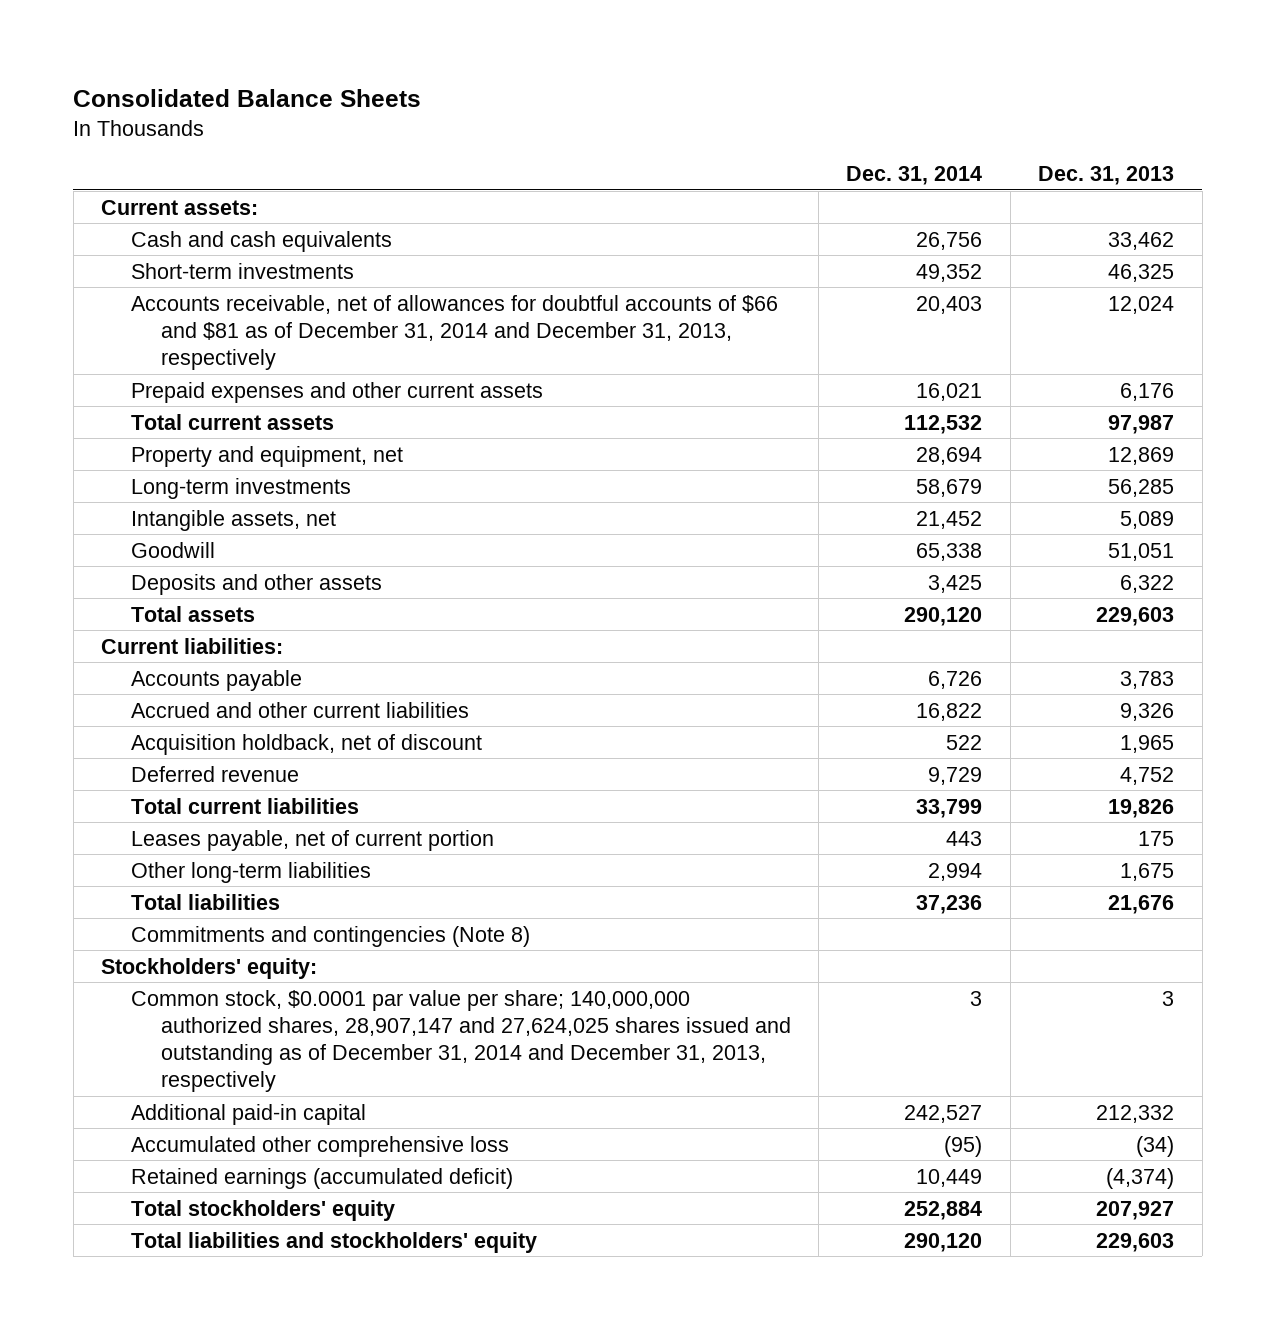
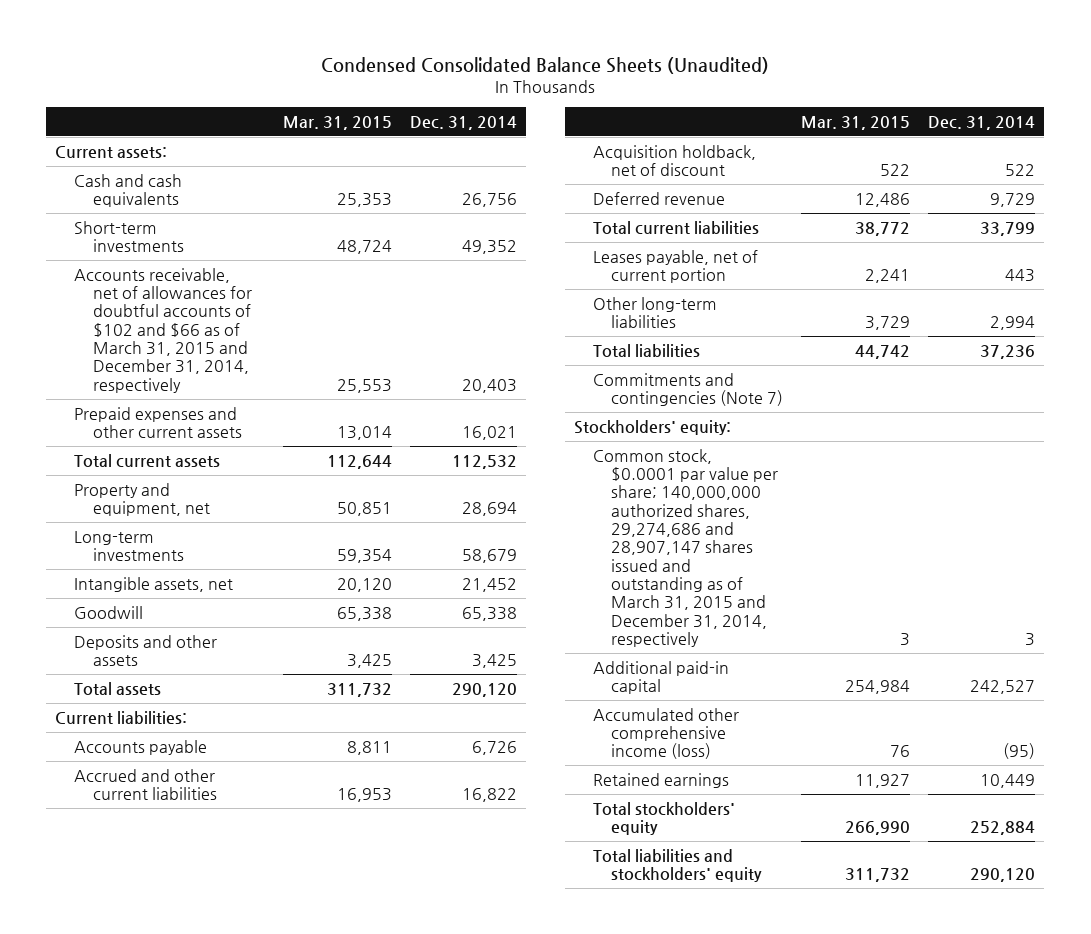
- Consolidated Balance Sheets
+ Condensed Consolidated Balance Sheets (Unaudited)
- | Dec. 31, 2014 | Dec. 31, 2013
+ | Mar. 31, 2015 | Dec. 31, 2014
- Accounts receivable, net of allowances for doubtful accounts of $66 and $81 as of December 31, 2014 and December 31, 2013, respectively | 20,403 | 12,024
+ Accounts receivable, net of allowances for doubtful accounts of $102 and $66 as of March 31, 2015 and December 31, 2014, respectively | 25,553 | 20,403
- Commitments and contingencies (Note 8)
+ Commitments and contingencies (Note 7)
- Common stock, $0.0001 par value per share; 140,000,000 authorized shares, 28,907,147 and 27,624,025 shares issued and outstanding as of December 31, 2014 and December 31, 2013, respectively | 3 | 3
+ Common stock, $0.0001 par value per share; 140,000,000 authorized shares, 29,274,686 and 28,907,147 shares issued and outstanding as of March 31, 2015 and December 31, 2014, respectively | 3 | 3
- Accumulated other comprehensive loss | (95) | (34)
- Retained earnings (accumulated deficit) | 10,449 | (4,374)
+ Accumulated other comprehensive income (loss) | 76 | (95)
+ Retained earnings | 11,927 | 10,449

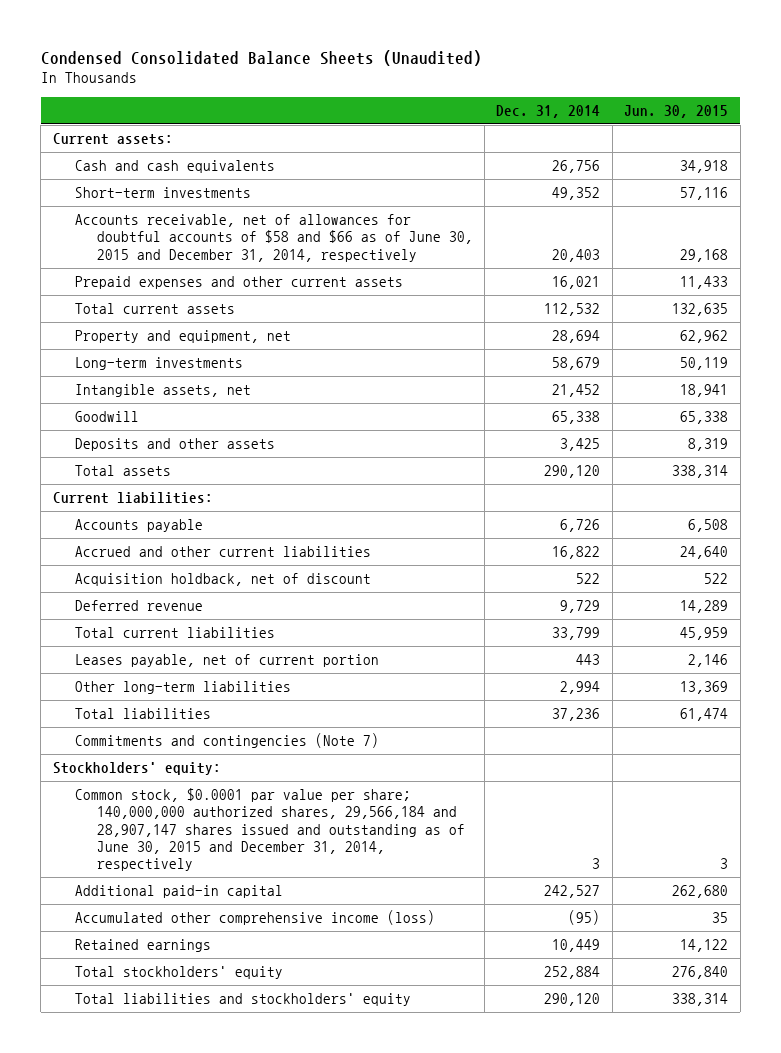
- | Mar. 31, 2015 | Dec. 31, 2014
+ | Dec. 31, 2014 | Jun. 30, 2015
- Accounts receivable, net of allowances for doubtful accounts of $102 and $66 as of March 31, 2015 and December 31, 2014, respectively | 25,553 | 20,403
+ Accounts receivable, net of allowances for doubtful accounts of $58 and $66 as of June 30, 2015 and December 31, 2014, respectively | 20,403 | 29,168
- Common stock, $0.0001 par value per share; 140,000,000 authorized shares, 29,274,686 and 28,907,147 shares issued and outstanding as of March 31, 2015 and December 31, 2014, respectively | 3 | 3
+ Common stock, $0.0001 par value per share; 140,000,000 authorized shares, 29,566,184 and 28,907,147 shares issued and outstanding as of June 30, 2015 and December 31, 2014, respectively | 3 | 3

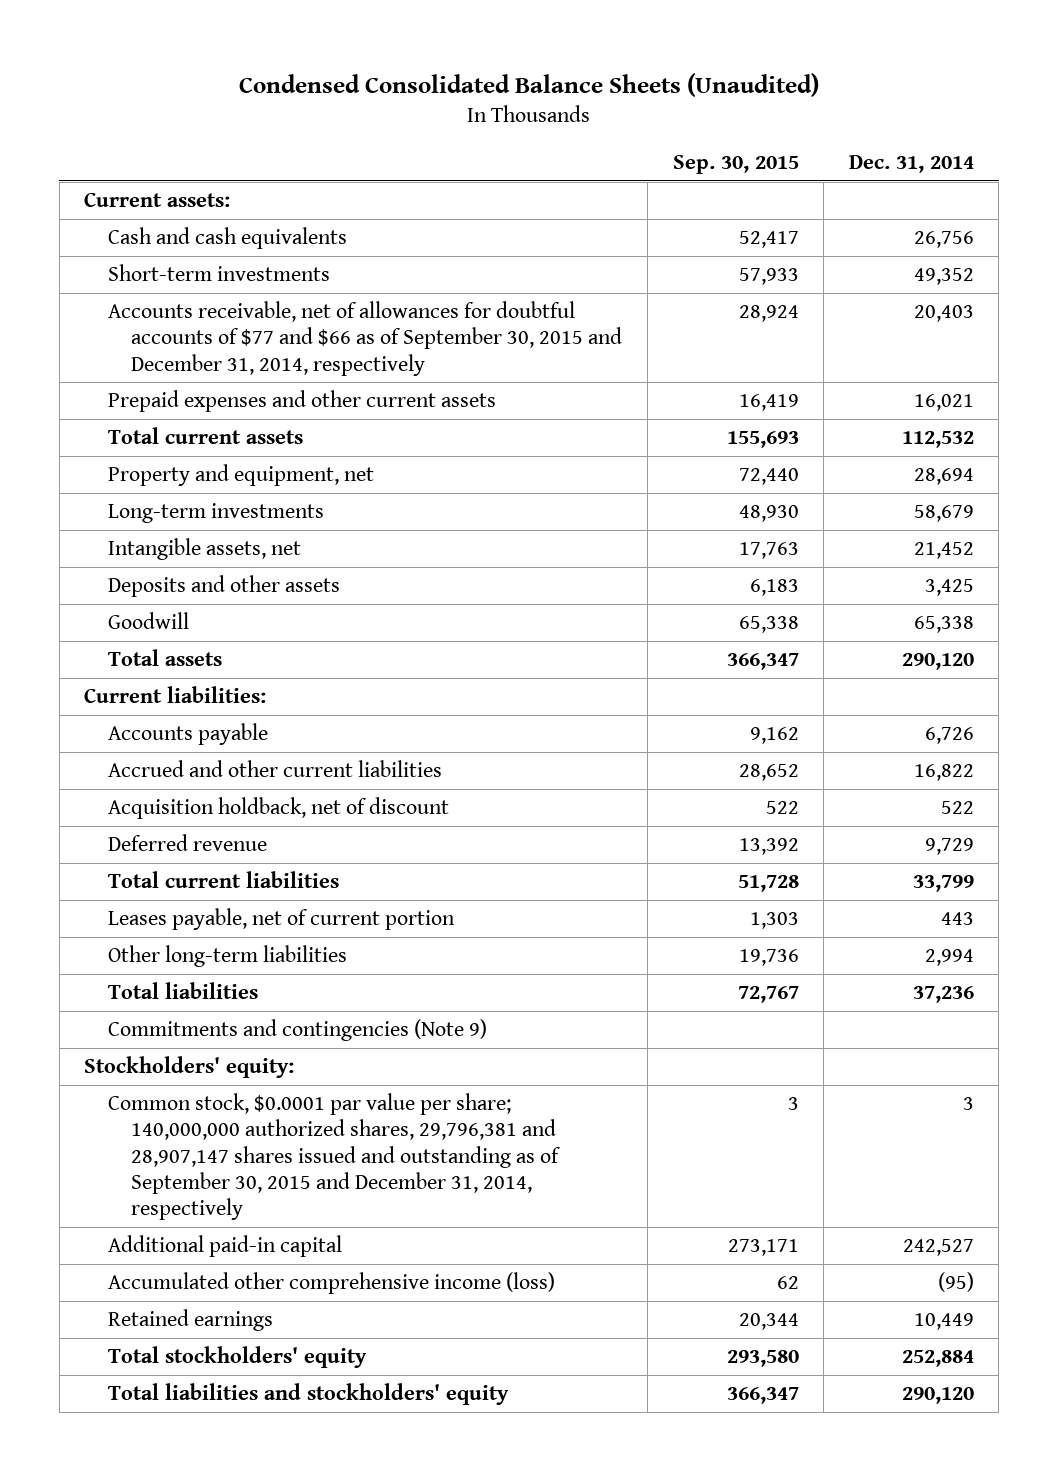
- | Dec. 31, 2014 | Jun. 30, 2015
+ | Sep. 30, 2015 | Dec. 31, 2014
- Accounts receivable, net of allowances for doubtful accounts of $58 and $66 as of June 30, 2015 and December 31, 2014, respectively | 20,403 | 29,168
+ Accounts receivable, net of allowances for doubtful accounts of $77 and $66 as of September 30, 2015 and December 31, 2014, respectively | 28,924 | 20,403
moved down: Goodwill | 65,338 | 65,338
- Commitments and contingencies (Note 7)
+ Commitments and contingencies (Note 9)
- Common stock, $0.0001 par value per share; 140,000,000 authorized shares, 29,566,184 and 28,907,147 shares issued and outstanding as of June 30, 2015 and December 31, 2014, respectively | 3 | 3
+ Common stock, $0.0001 par value per share; 140,000,000 authorized shares, 29,796,381 and 28,907,147 shares issued and outstanding as of September 30, 2015 and December 31, 2014, respectively | 3 | 3

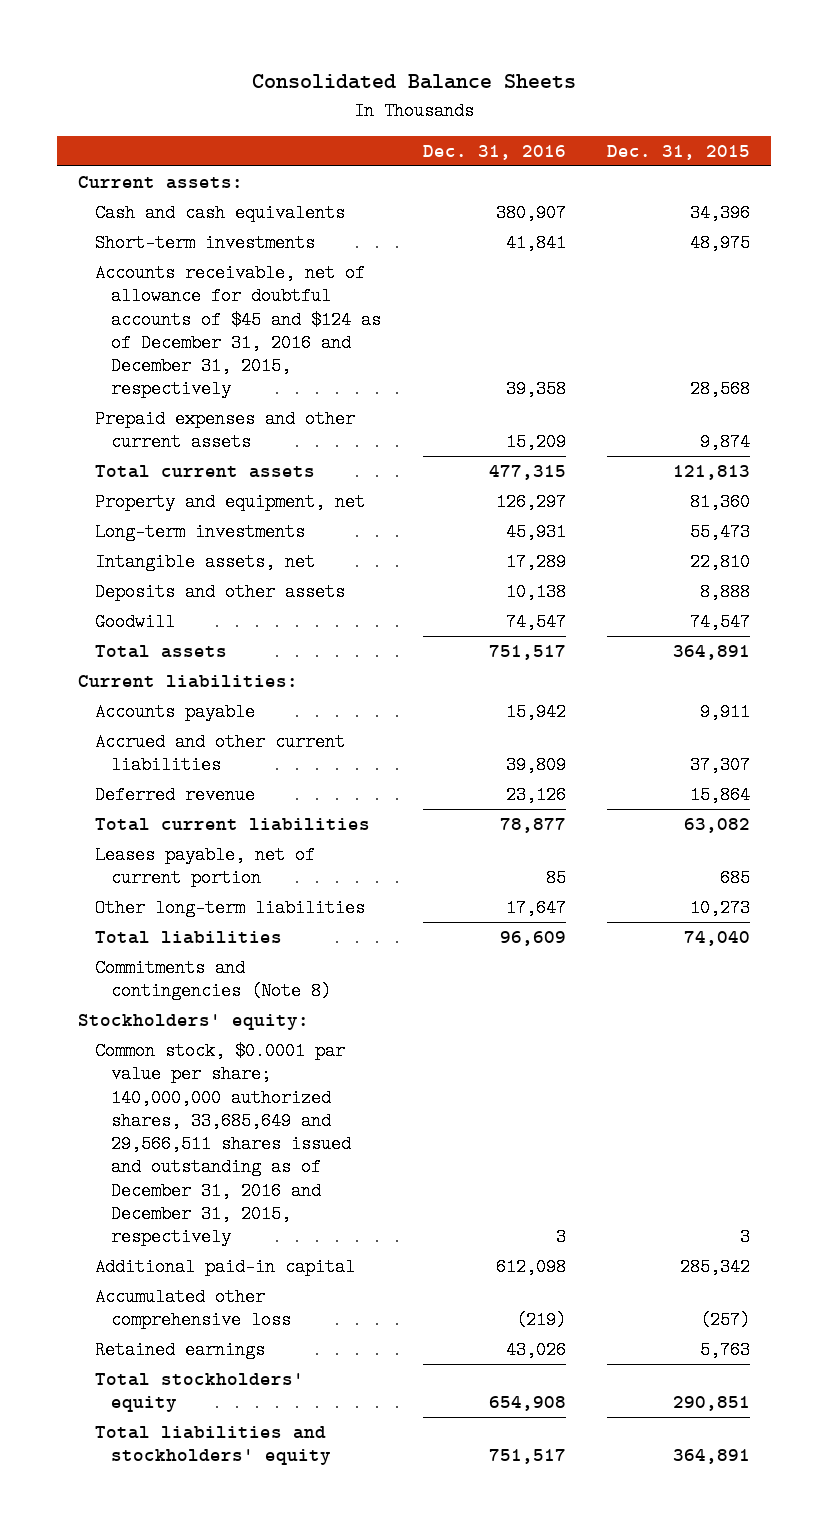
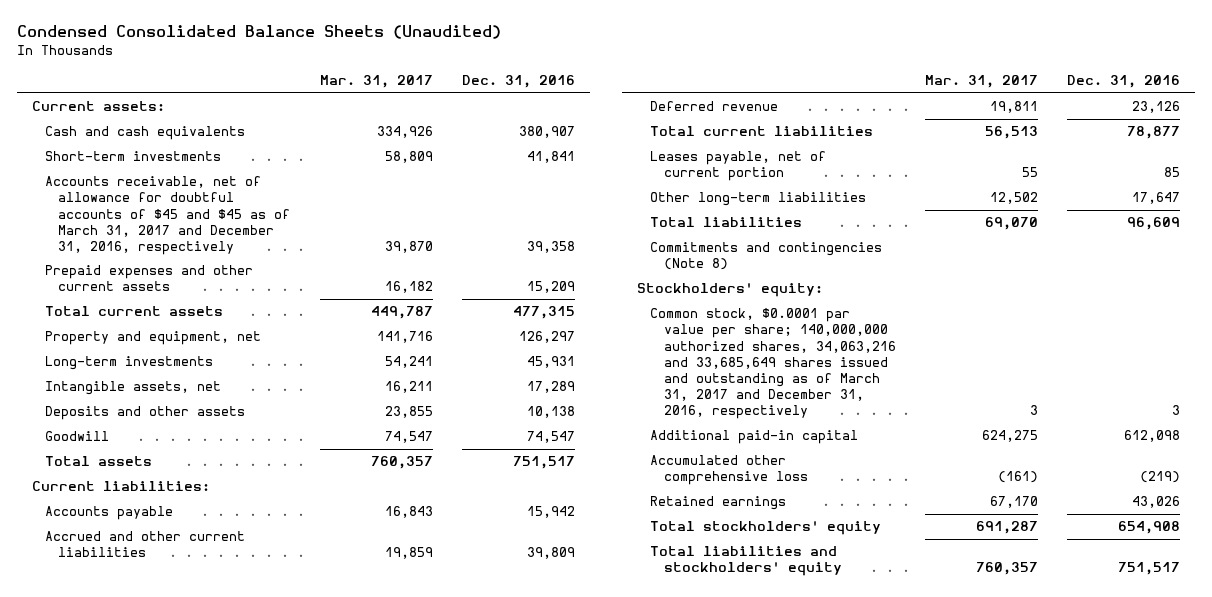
- Consolidated Balance Sheets
+ Condensed Consolidated Balance Sheets (Unaudited)
- | Dec. 31, 2016 | Dec. 31, 2015
+ | Mar. 31, 2017 | Dec. 31, 2016
- Accounts receivable, net of allowance for doubtful accounts of $45 and $124 as of December 31, 2016 and December 31, 2015, respectively | 39,358 | 28,568
+ Accounts receivable, net of allowance for doubtful accounts of $45 and $45 as of March 31, 2017 and December 31, 2016, respectively | 39,870 | 39,358
- Common stock, $0.0001 par value per share; 140,000,000 authorized shares, 33,685,649 and 29,566,511 shares issued and outstanding as of December 31, 2016 and December 31, 2015, respectively | 3 | 3
+ Common stock, $0.0001 par value per share; 140,000,000 authorized shares, 34,063,216 and 33,685,649 shares issued and outstanding as of March 31, 2017 and December 31, 2016, respectively | 3 | 3

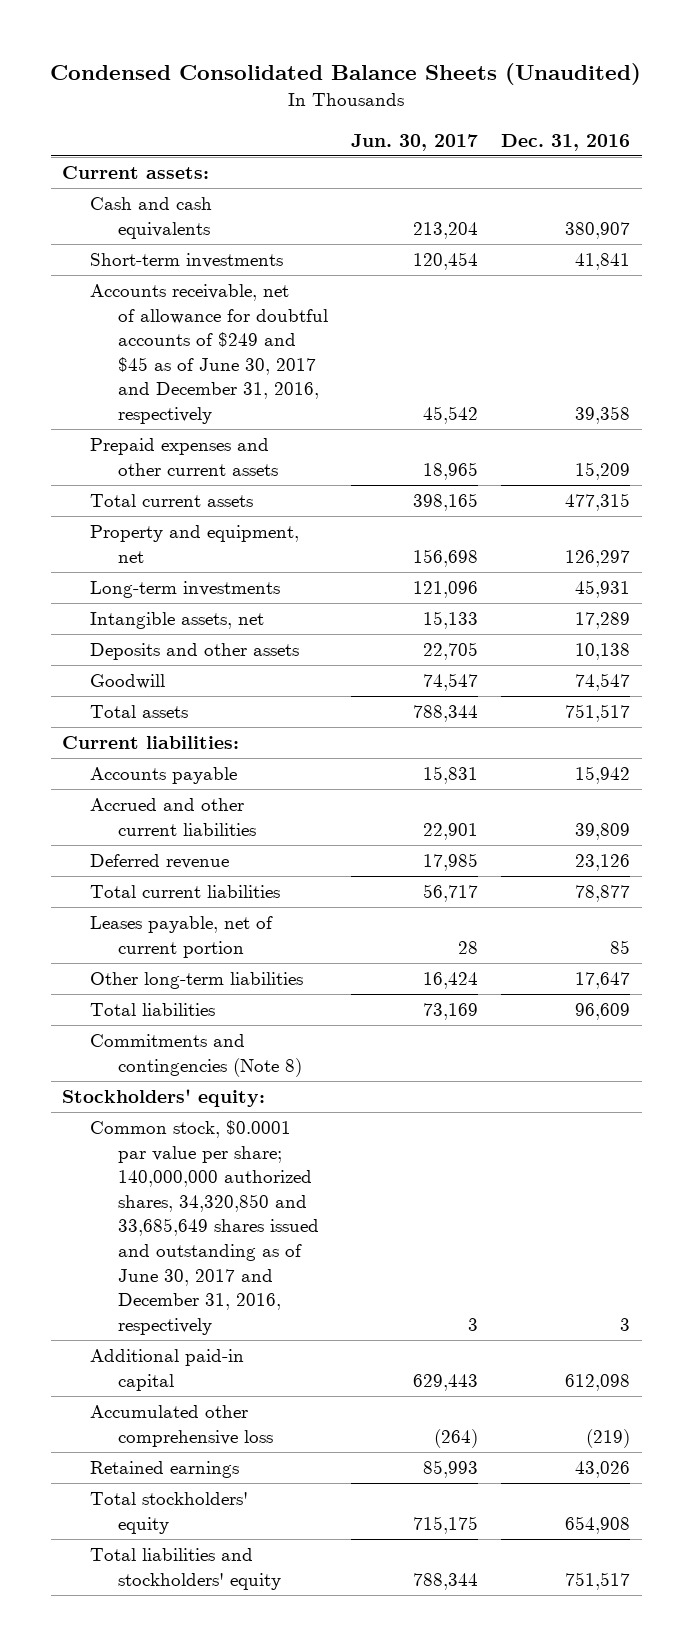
- | Mar. 31, 2017 | Dec. 31, 2016
+ | Jun. 30, 2017 | Dec. 31, 2016
- Accounts receivable, net of allowance for doubtful accounts of $45 and $45 as of March 31, 2017 and December 31, 2016, respectively | 39,870 | 39,358
+ Accounts receivable, net of allowance for doubtful accounts of $249 and $45 as of June 30, 2017 and December 31, 2016, respectively | 45,542 | 39,358
- Common stock, $0.0001 par value per share; 140,000,000 authorized shares, 34,063,216 and 33,685,649 shares issued and outstanding as of March 31, 2017 and December 31, 2016, respectively | 3 | 3
+ Common stock, $0.0001 par value per share; 140,000,000 authorized shares, 34,320,850 and 33,685,649 shares issued and outstanding as of June 30, 2017 and December 31, 2016, respectively | 3 | 3

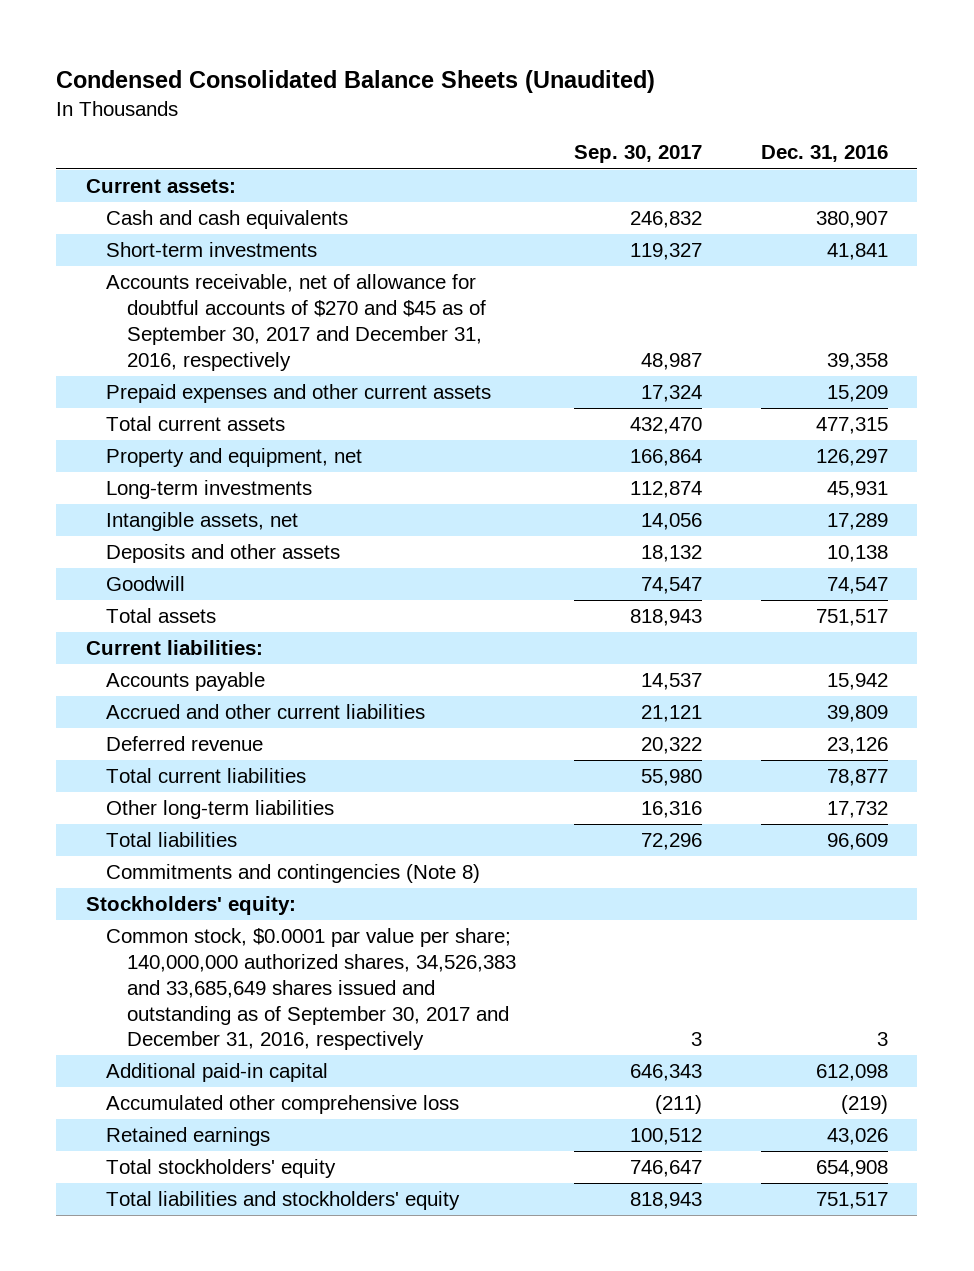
- | Jun. 30, 2017 | Dec. 31, 2016
+ | Sep. 30, 2017 | Dec. 31, 2016
- Accounts receivable, net of allowance for doubtful accounts of $249 and $45 as of June 30, 2017 and December 31, 2016, respectively | 45,542 | 39,358
+ Accounts receivable, net of allowance for doubtful accounts of $270 and $45 as of September 30, 2017 and December 31, 2016, respectively | 48,987 | 39,358
- Leases payable, net of current portion | 28 | 85
- Other long-term liabilities | 16,424 | 17,647
+ Other long-term liabilities | 16,316 | 17,732
- Common stock, $0.0001 par value per share; 140,000,000 authorized shares, 34,320,850 and 33,685,649 shares issued and outstanding as of June 30, 2017 and December 31, 2016, respectively | 3 | 3
+ Common stock, $0.0001 par value per share; 140,000,000 authorized shares, 34,526,383 and 33,685,649 shares issued and outstanding as of September 30, 2017 and December 31, 2016, respectively | 3 | 3

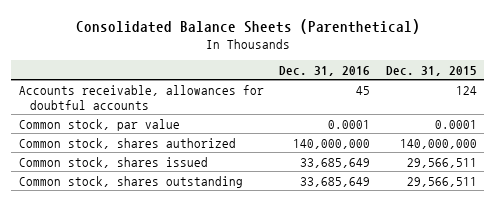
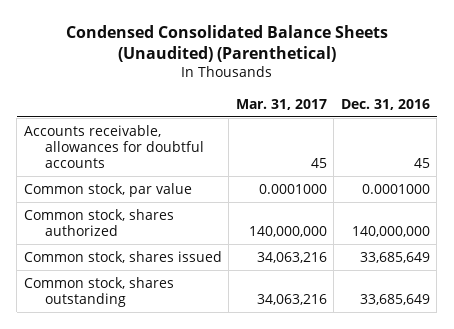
- Consolidated Balance Sheets (Parenthetical)
+ Condensed Consolidated Balance Sheets (Unaudited) (Parenthetical)
- | Dec. 31, 2016 | Dec. 31, 2015
+ | Mar. 31, 2017 | Dec. 31, 2016
- Common stock, par value | 0.0001 | 0.0001
+ Common stock, par value | 0.0001000 | 0.0001000

